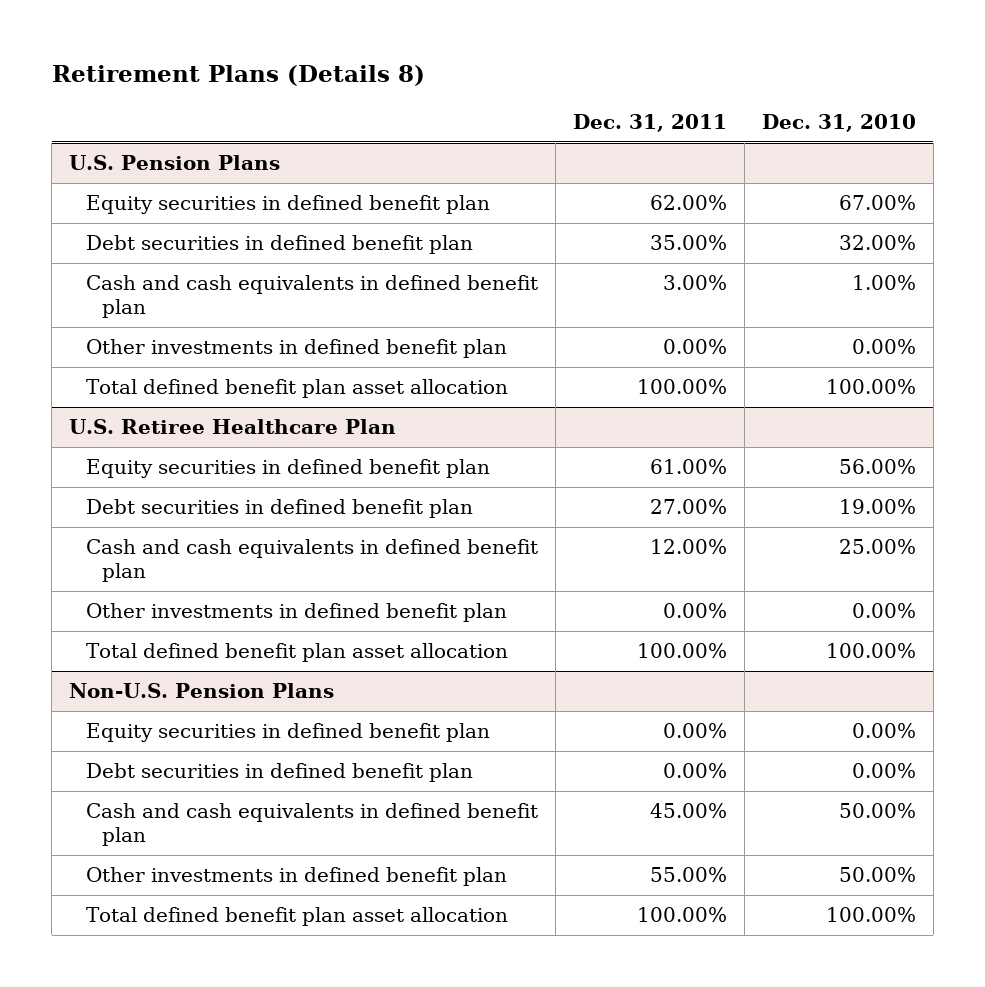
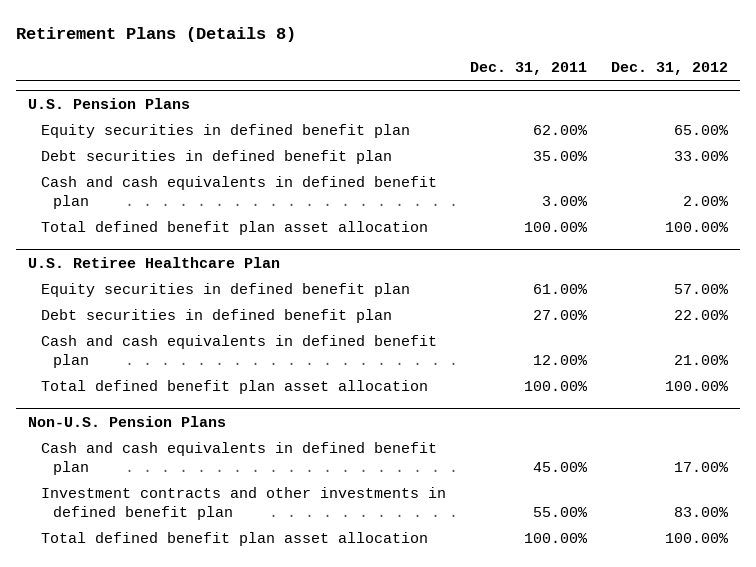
- | Dec. 31, 2011 | Dec. 31, 2010
+ | Dec. 31, 2011 | Dec. 31, 2012
@ U.S. Pension Plans
- Other investments in defined benefit plan | 0.00% | 0.00%
@ U.S. Retiree Healthcare Plan
- Other investments in defined benefit plan | 0.00% | 0.00%
@ Non-U.S. Pension Plans
- Equity securities in defined benefit plan | 0.00% | 0.00%
- Debt securities in defined benefit plan | 0.00% | 0.00%
- Other investments in defined benefit plan | 55.00% | 50.00%
+ Investment contracts and other investments in defined benefit plan | 55.00% | 83.00%

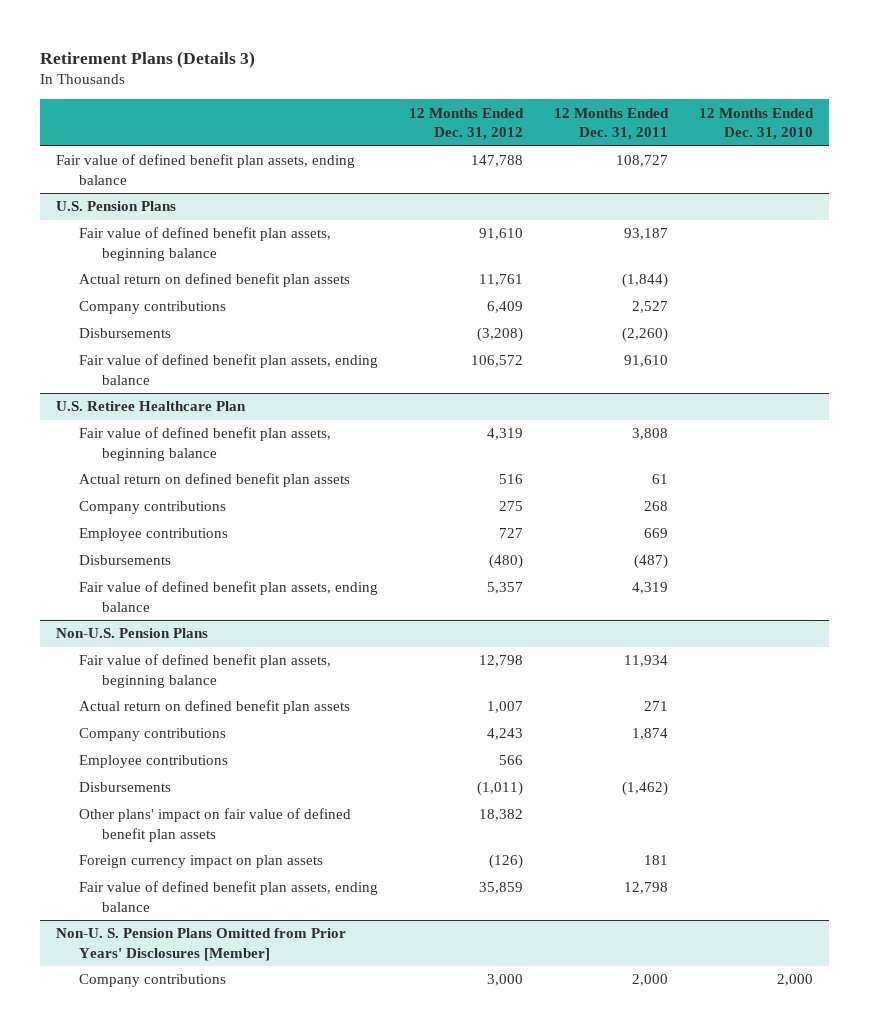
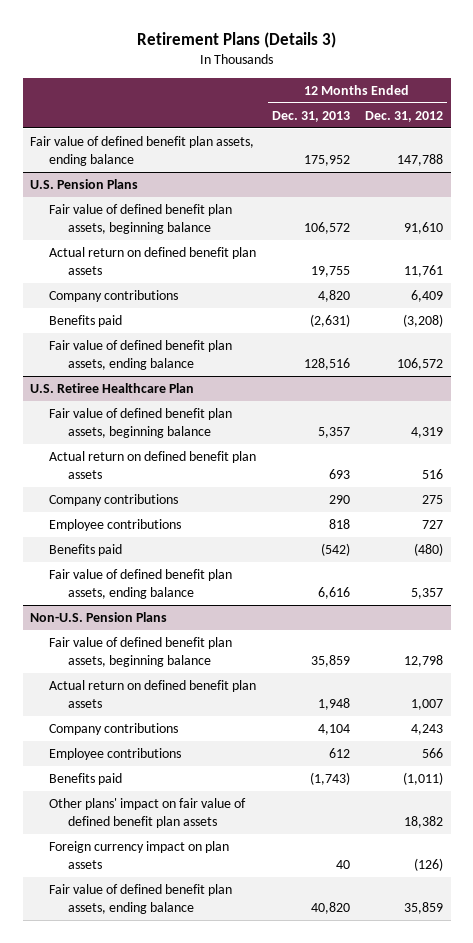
- | 12 Months Ended Dec. 31, 2012 | 12 Months Ended Dec. 31, 2011 | 12 Months Ended Dec. 31, 2010
+ | 12 Months Ended Dec. 31, 2013 | 12 Months Ended Dec. 31, 2012
@ U.S. Pension Plans
- Disbursements | (3,208) | (2,260) |
+ Benefits paid | (2,631) | (3,208)
@ U.S. Retiree Healthcare Plan
- Disbursements | (480) | (487) |
+ Benefits paid | (542) | (480)
@ Non-U.S. Pension Plans
- Disbursements | (1,011) | (1,462) |
+ Benefits paid | (1,743) | (1,011)
- Non-U. S. Pension Plans Omitted from Prior Years' Disclosures [Member]
- Company contributions | 3,000 | 2,000 | 2,000

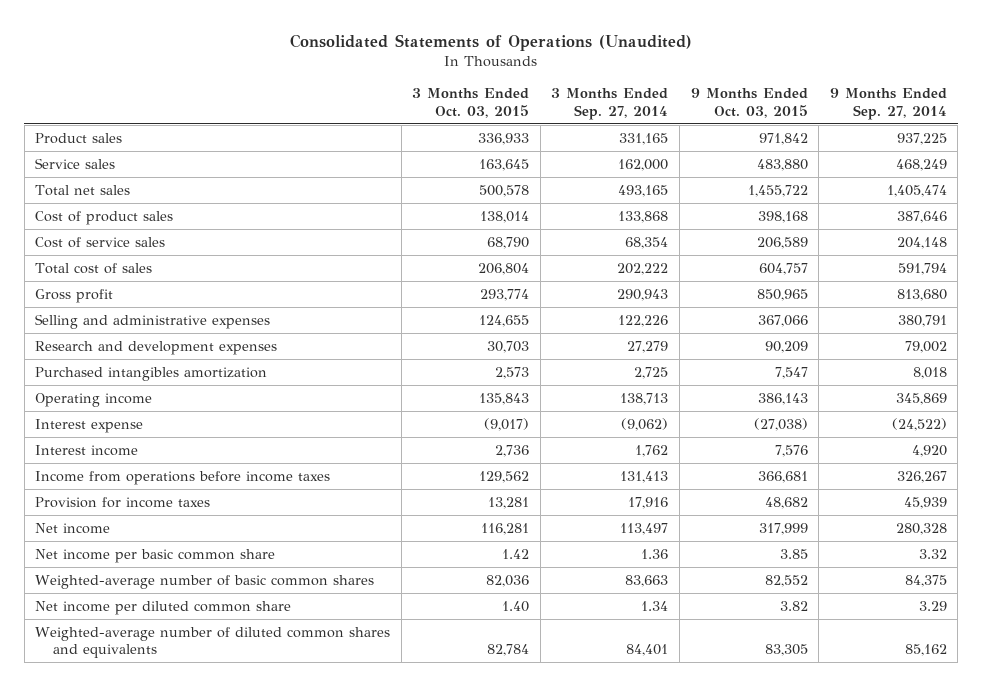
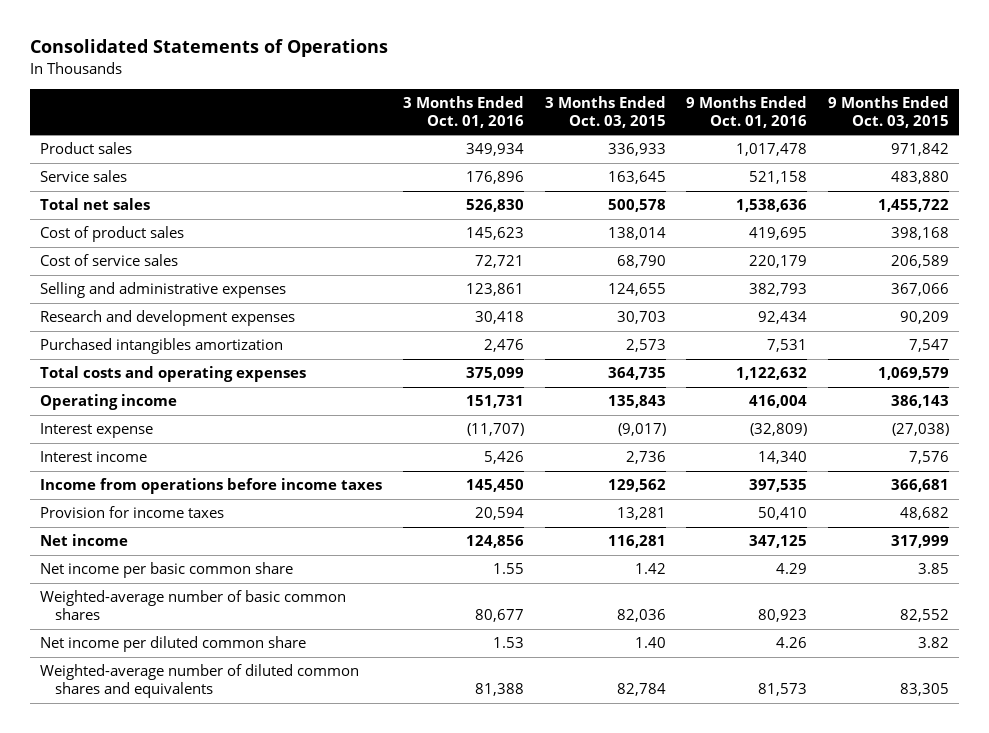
- Consolidated Statements of Operations (Unaudited)
+ Consolidated Statements of Operations
- | 3 Months Ended Oct. 03, 2015 | 3 Months Ended Sep. 27, 2014 | 9 Months Ended Oct. 03, 2015 | 9 Months Ended Sep. 27, 2014
+ | 3 Months Ended Oct. 01, 2016 | 3 Months Ended Oct. 03, 2015 | 9 Months Ended Oct. 01, 2016 | 9 Months Ended Oct. 03, 2015
- Total cost of sales | 206,804 | 202,222 | 604,757 | 591,794
- Gross profit | 293,774 | 290,943 | 850,965 | 813,680
+ Total costs and operating expenses | 375,099 | 364,735 | 1,122,632 | 1,069,579

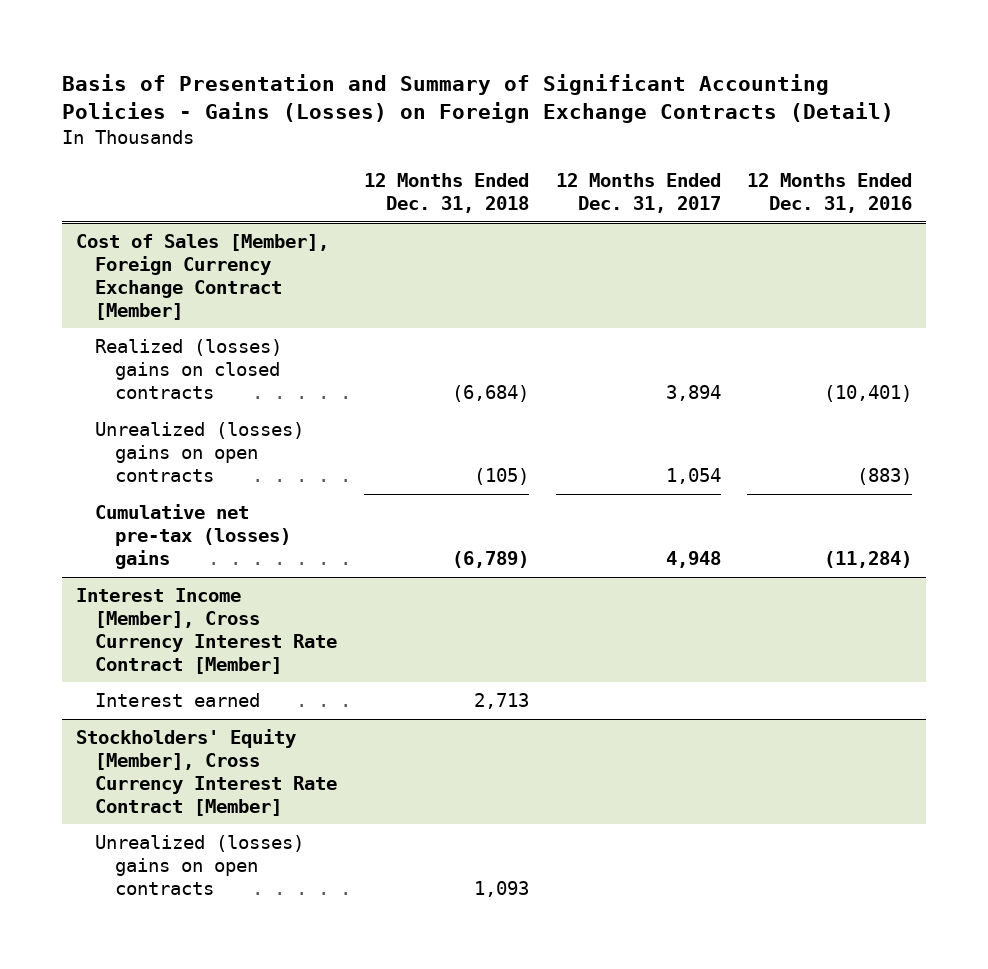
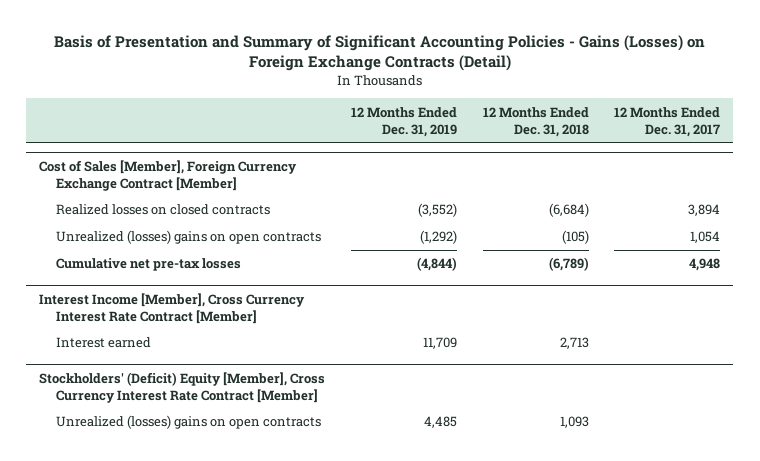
- | 12 Months Ended Dec. 31, 2018 | 12 Months Ended Dec. 31, 2017 | 12 Months Ended Dec. 31, 2016
+ | 12 Months Ended Dec. 31, 2019 | 12 Months Ended Dec. 31, 2018 | 12 Months Ended Dec. 31, 2017
@ Cost of Sales [Member], Foreign Currency Exchange Contract [Member]
- Realized (losses) gains on closed contracts | (6,684) | 3,894 | (10,401)
+ Realized losses on closed contracts | (3,552) | (6,684) | 3,894
- Cumulative net pre-tax (losses) gains | (6,789) | 4,948 | (11,284)
+ Cumulative net pre-tax losses | (4,844) | (6,789) | 4,948
- Stockholders' Equity [Member], Cross Currency Interest Rate Contract [Member]
+ Stockholders' (Deficit) Equity [Member], Cross Currency Interest Rate Contract [Member]

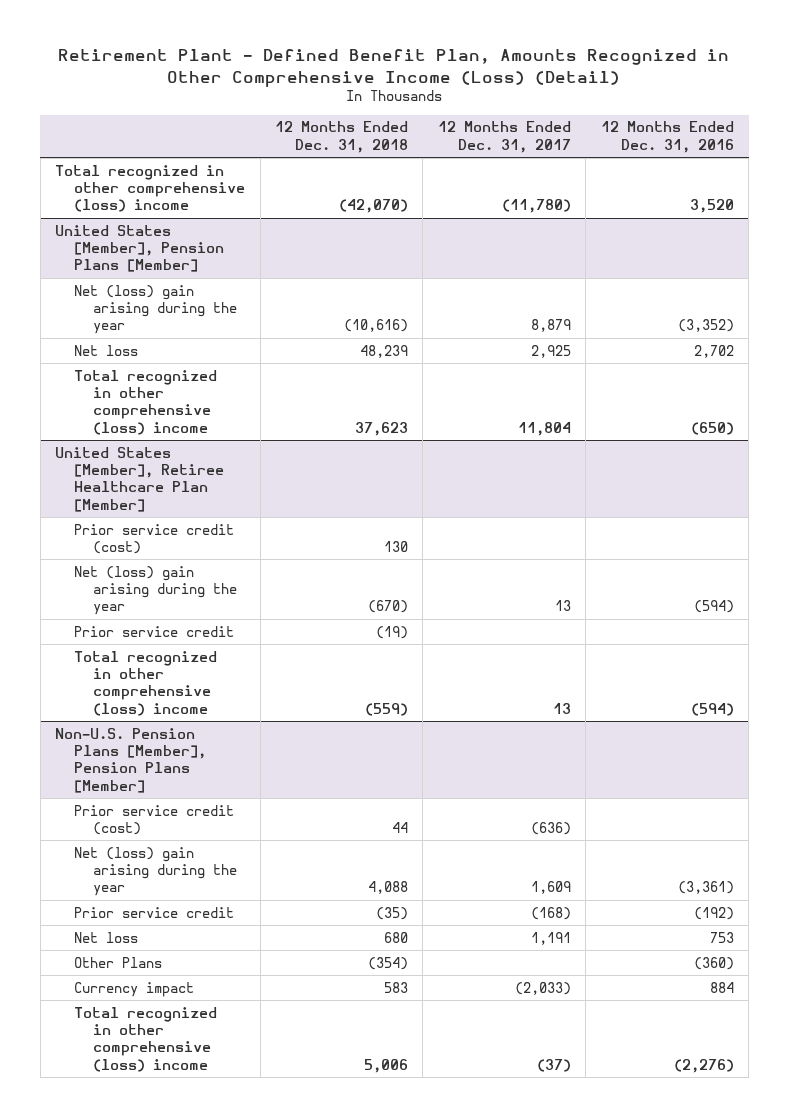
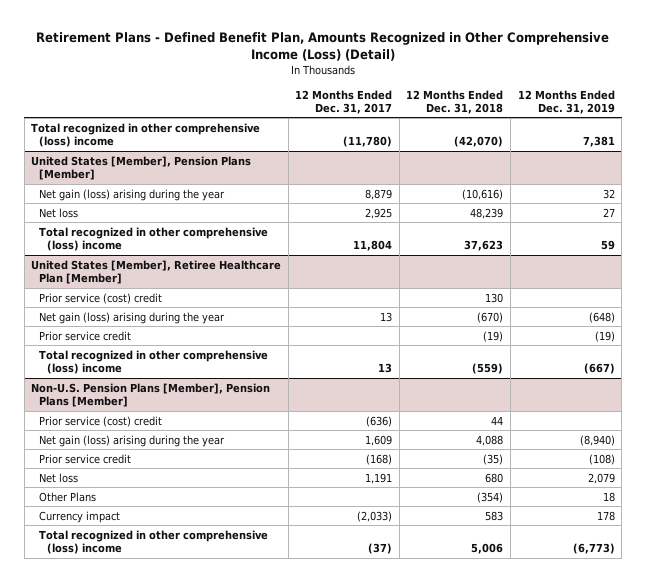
- Retirement Plant - Defined Benefit Plan, Amounts Recognized in Other Comprehensive Income (Loss) (Detail)
+ Retirement Plans - Defined Benefit Plan, Amounts Recognized in Other Comprehensive Income (Loss) (Detail)
- | 12 Months Ended Dec. 31, 2018 | 12 Months Ended Dec. 31, 2017 | 12 Months Ended Dec. 31, 2016
+ | 12 Months Ended Dec. 31, 2017 | 12 Months Ended Dec. 31, 2018 | 12 Months Ended Dec. 31, 2019
@ United States [Member], Pension Plans [Member]
- Net (loss) gain arising during the year | (10,616) | 8,879 | (3,352)
+ Net gain (loss) arising during the year | 8,879 | (10,616) | 32
@ United States [Member], Retiree Healthcare Plan [Member]
- Prior service credit (cost) | 130 | |
- Net (loss) gain arising during the year | (670) | 13 | (594)
+ Prior service (cost) credit | | 130 |
+ Net gain (loss) arising during the year | 13 | (670) | (648)
@ Non-U.S. Pension Plans [Member], Pension Plans [Member]
- Prior service credit (cost) | 44 | (636) |
- Net (loss) gain arising during the year | 4,088 | 1,609 | (3,361)
+ Prior service (cost) credit | (636) | 44 |
+ Net gain (loss) arising during the year | 1,609 | 4,088 | (8,940)

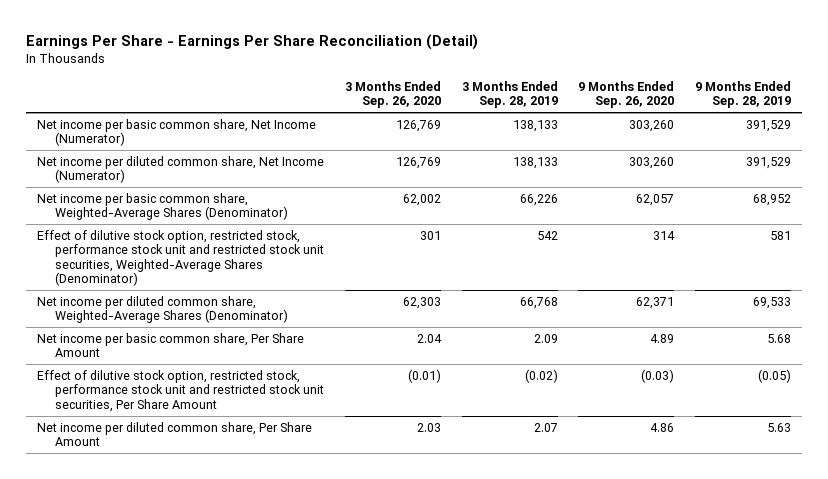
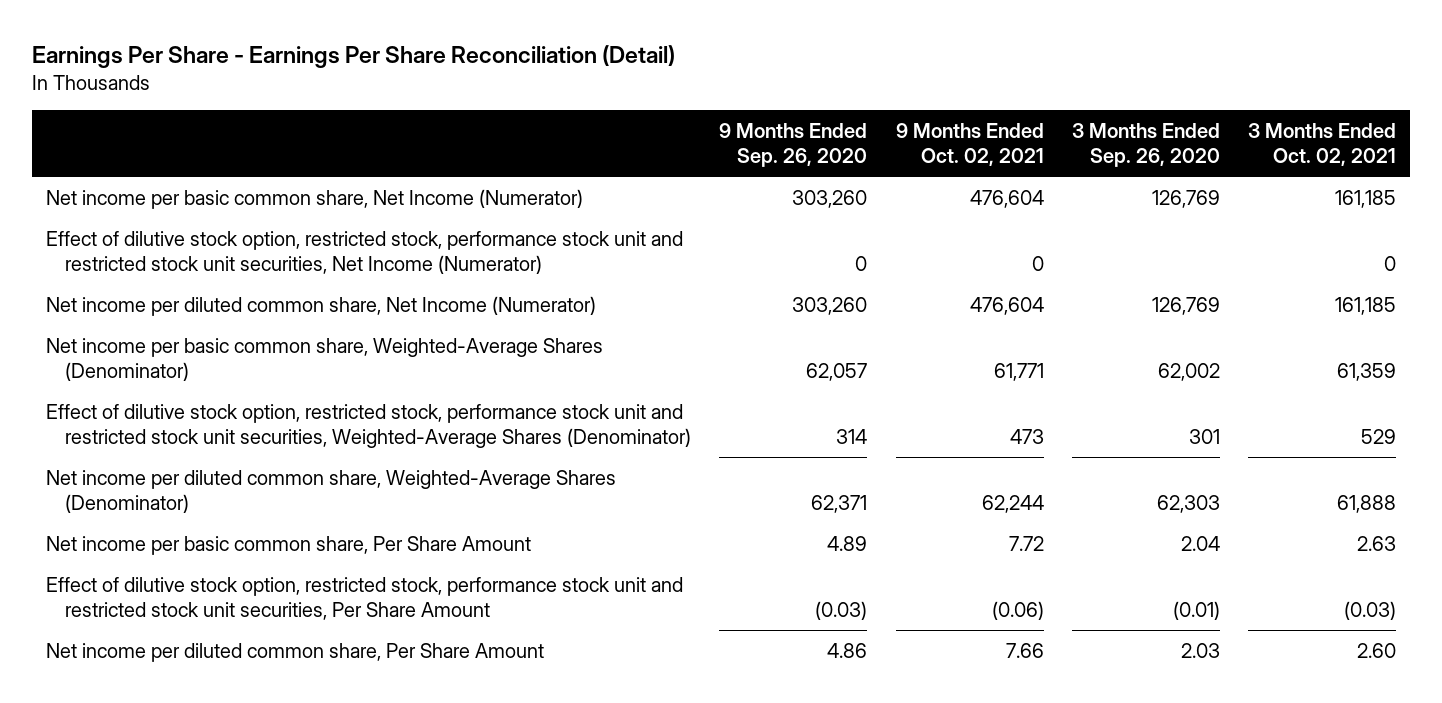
- | 3 Months Ended Sep. 26, 2020 | 3 Months Ended Sep. 28, 2019 | 9 Months Ended Sep. 26, 2020 | 9 Months Ended Sep. 28, 2019
+ | 9 Months Ended Sep. 26, 2020 | 9 Months Ended Oct. 02, 2021 | 3 Months Ended Sep. 26, 2020 | 3 Months Ended Oct. 02, 2021
+ Effect of dilutive stock option, restricted stock, performance stock unit and restricted stock unit securities, Net Income (Numerator) | 0 | 0 | | 0

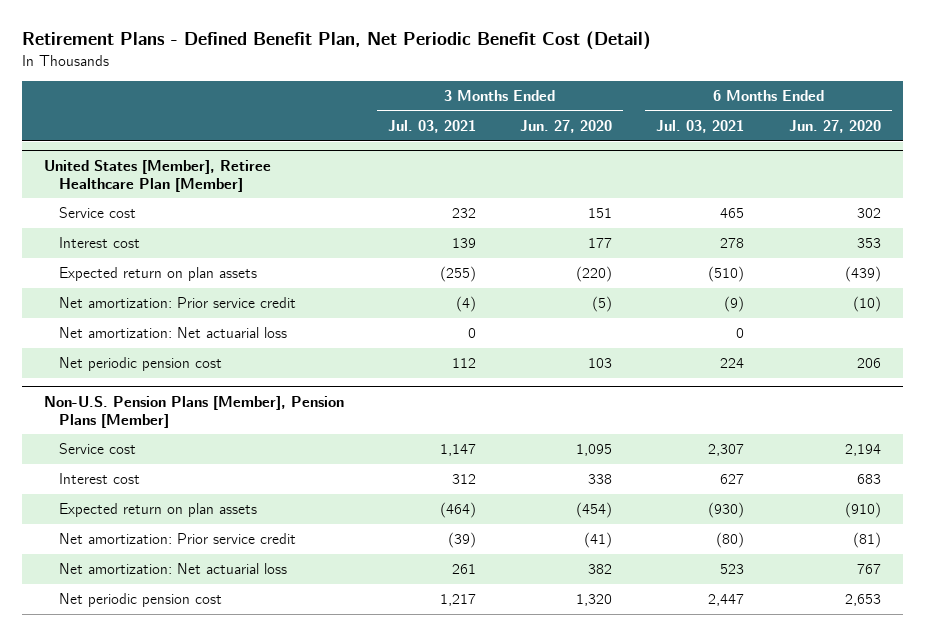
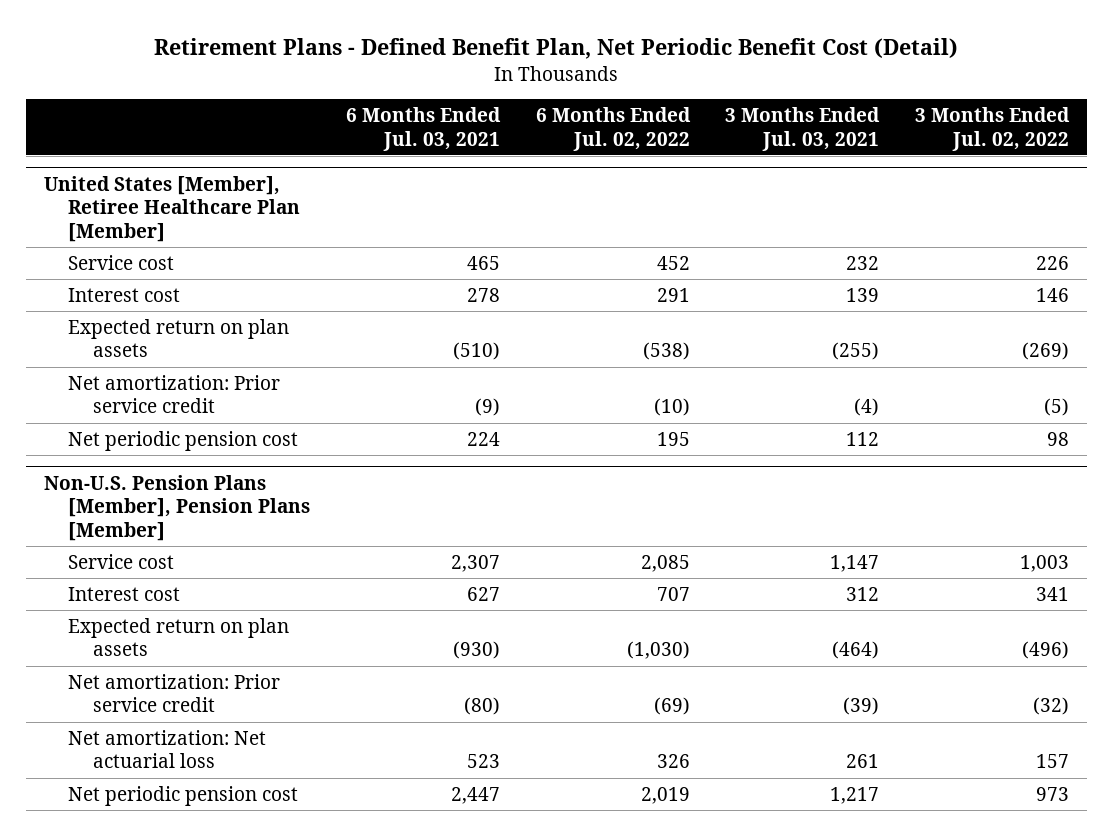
- | 3 Months Ended Jul. 03, 2021 | 3 Months Ended Jun. 27, 2020 | 6 Months Ended Jul. 03, 2021 | 6 Months Ended Jun. 27, 2020
+ | 6 Months Ended Jul. 03, 2021 | 6 Months Ended Jul. 02, 2022 | 3 Months Ended Jul. 03, 2021 | 3 Months Ended Jul. 02, 2022
@ United States [Member], Retiree Healthcare Plan [Member]
- Net amortization: Net actuarial loss | 0 | | 0 |

